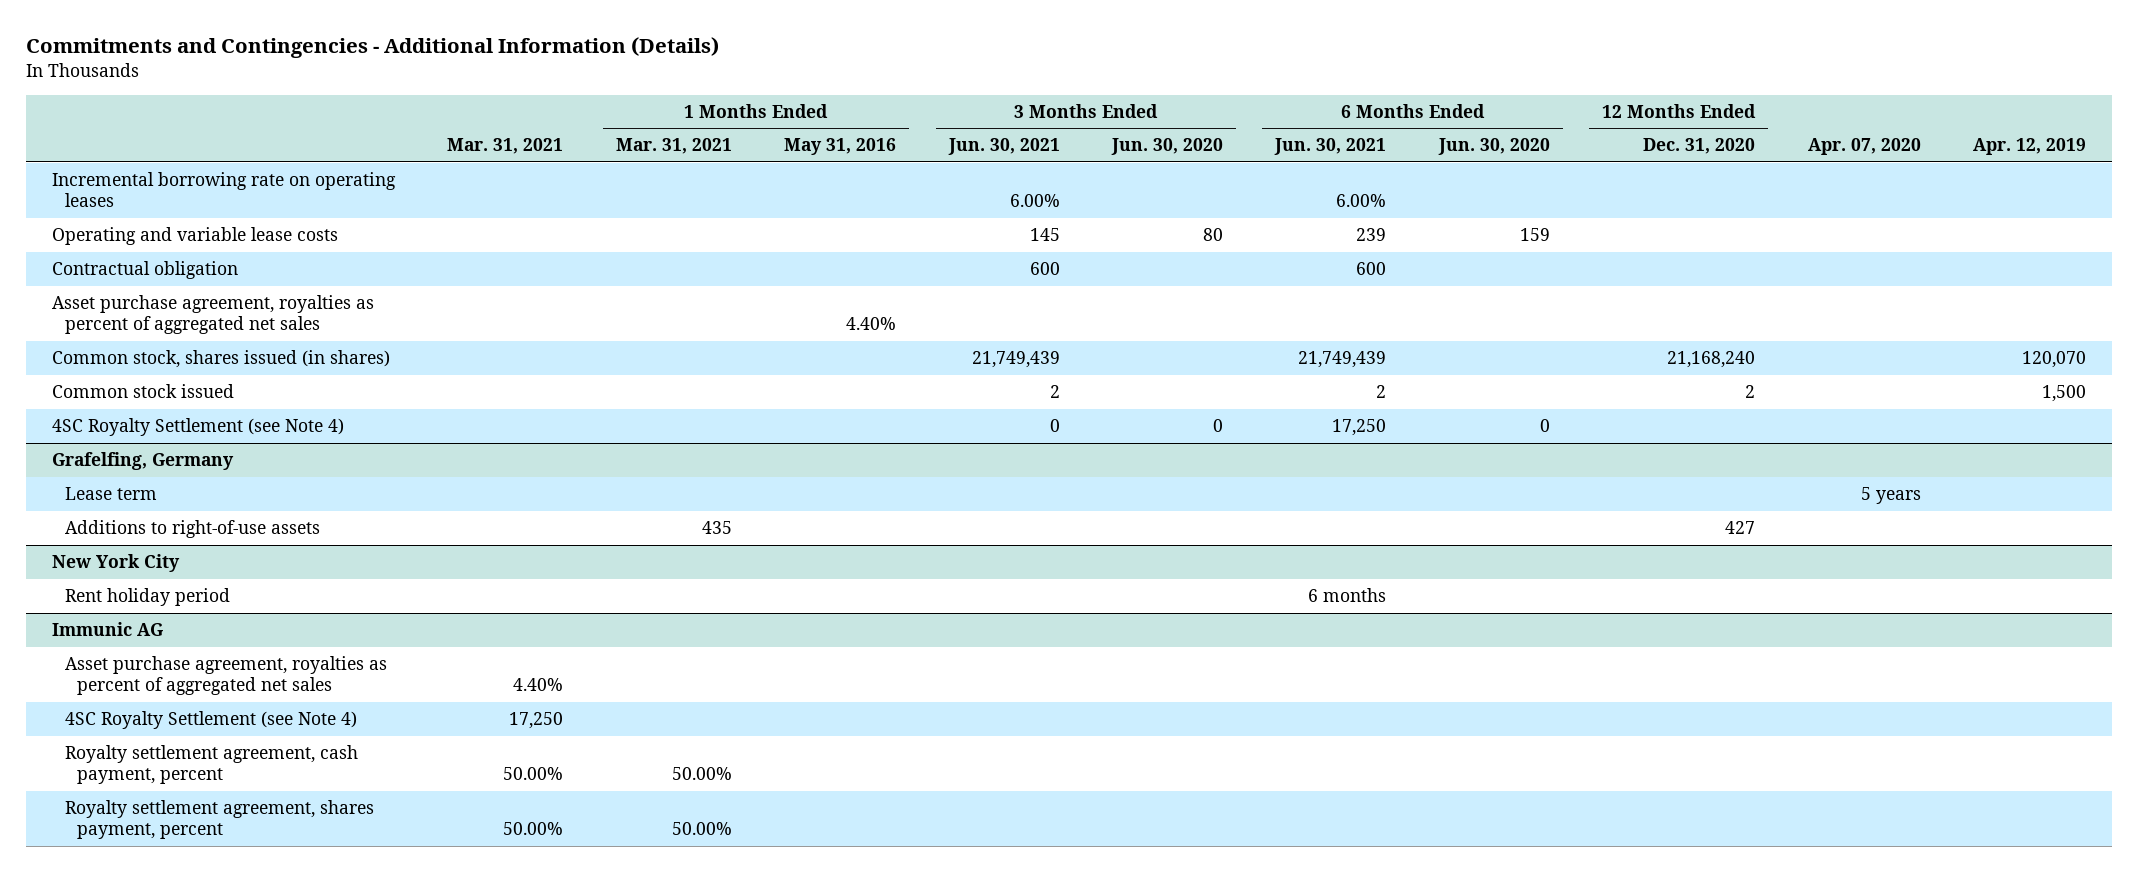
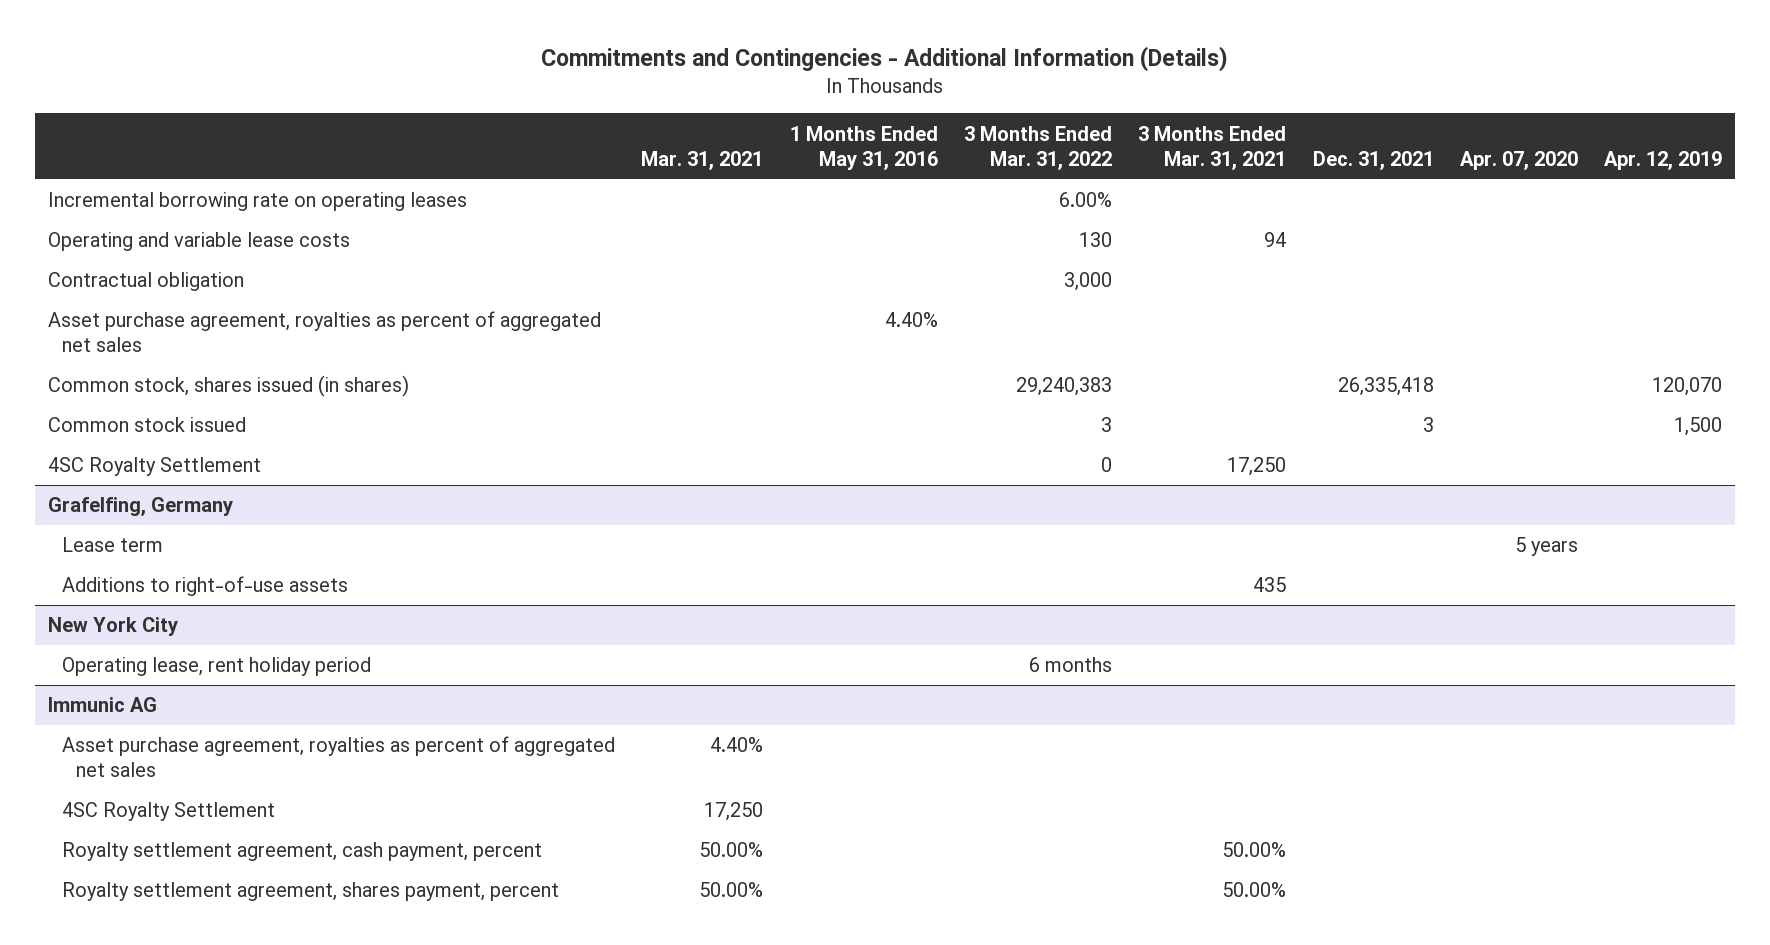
- | Mar. 31, 2021 | 1 Months Ended Mar. 31, 2021 | 1 Months Ended May 31, 2016 | 3 Months Ended Jun. 30, 2021 | 3 Months Ended Jun. 30, 2020 | 6 Months Ended Jun. 30, 2021 | 6 Months Ended Jun. 30, 2020 | 12 Months Ended Dec. 31, 2020 | Apr. 07, 2020 | Apr. 12, 2019
+ | Mar. 31, 2021 | 1 Months Ended May 31, 2016 | 3 Months Ended Mar. 31, 2022 | 3 Months Ended Mar. 31, 2021 | Dec. 31, 2021 | Apr. 07, 2020 | Apr. 12, 2019
- 4SC Royalty Settlement (see Note 4) | | | | 0 | 0 | 17,250 | 0 | | |
+ 4SC Royalty Settlement | | | 0 | 17,250 | | |
@ New York City
- Rent holiday period | | | | | | 6 months | | | |
+ Operating lease, rent holiday period | | | 6 months | | | |
@ Immunic AG
- 4SC Royalty Settlement (see Note 4) | 17,250 | | | | | | | | |
+ 4SC Royalty Settlement | 17,250 | | | | | |

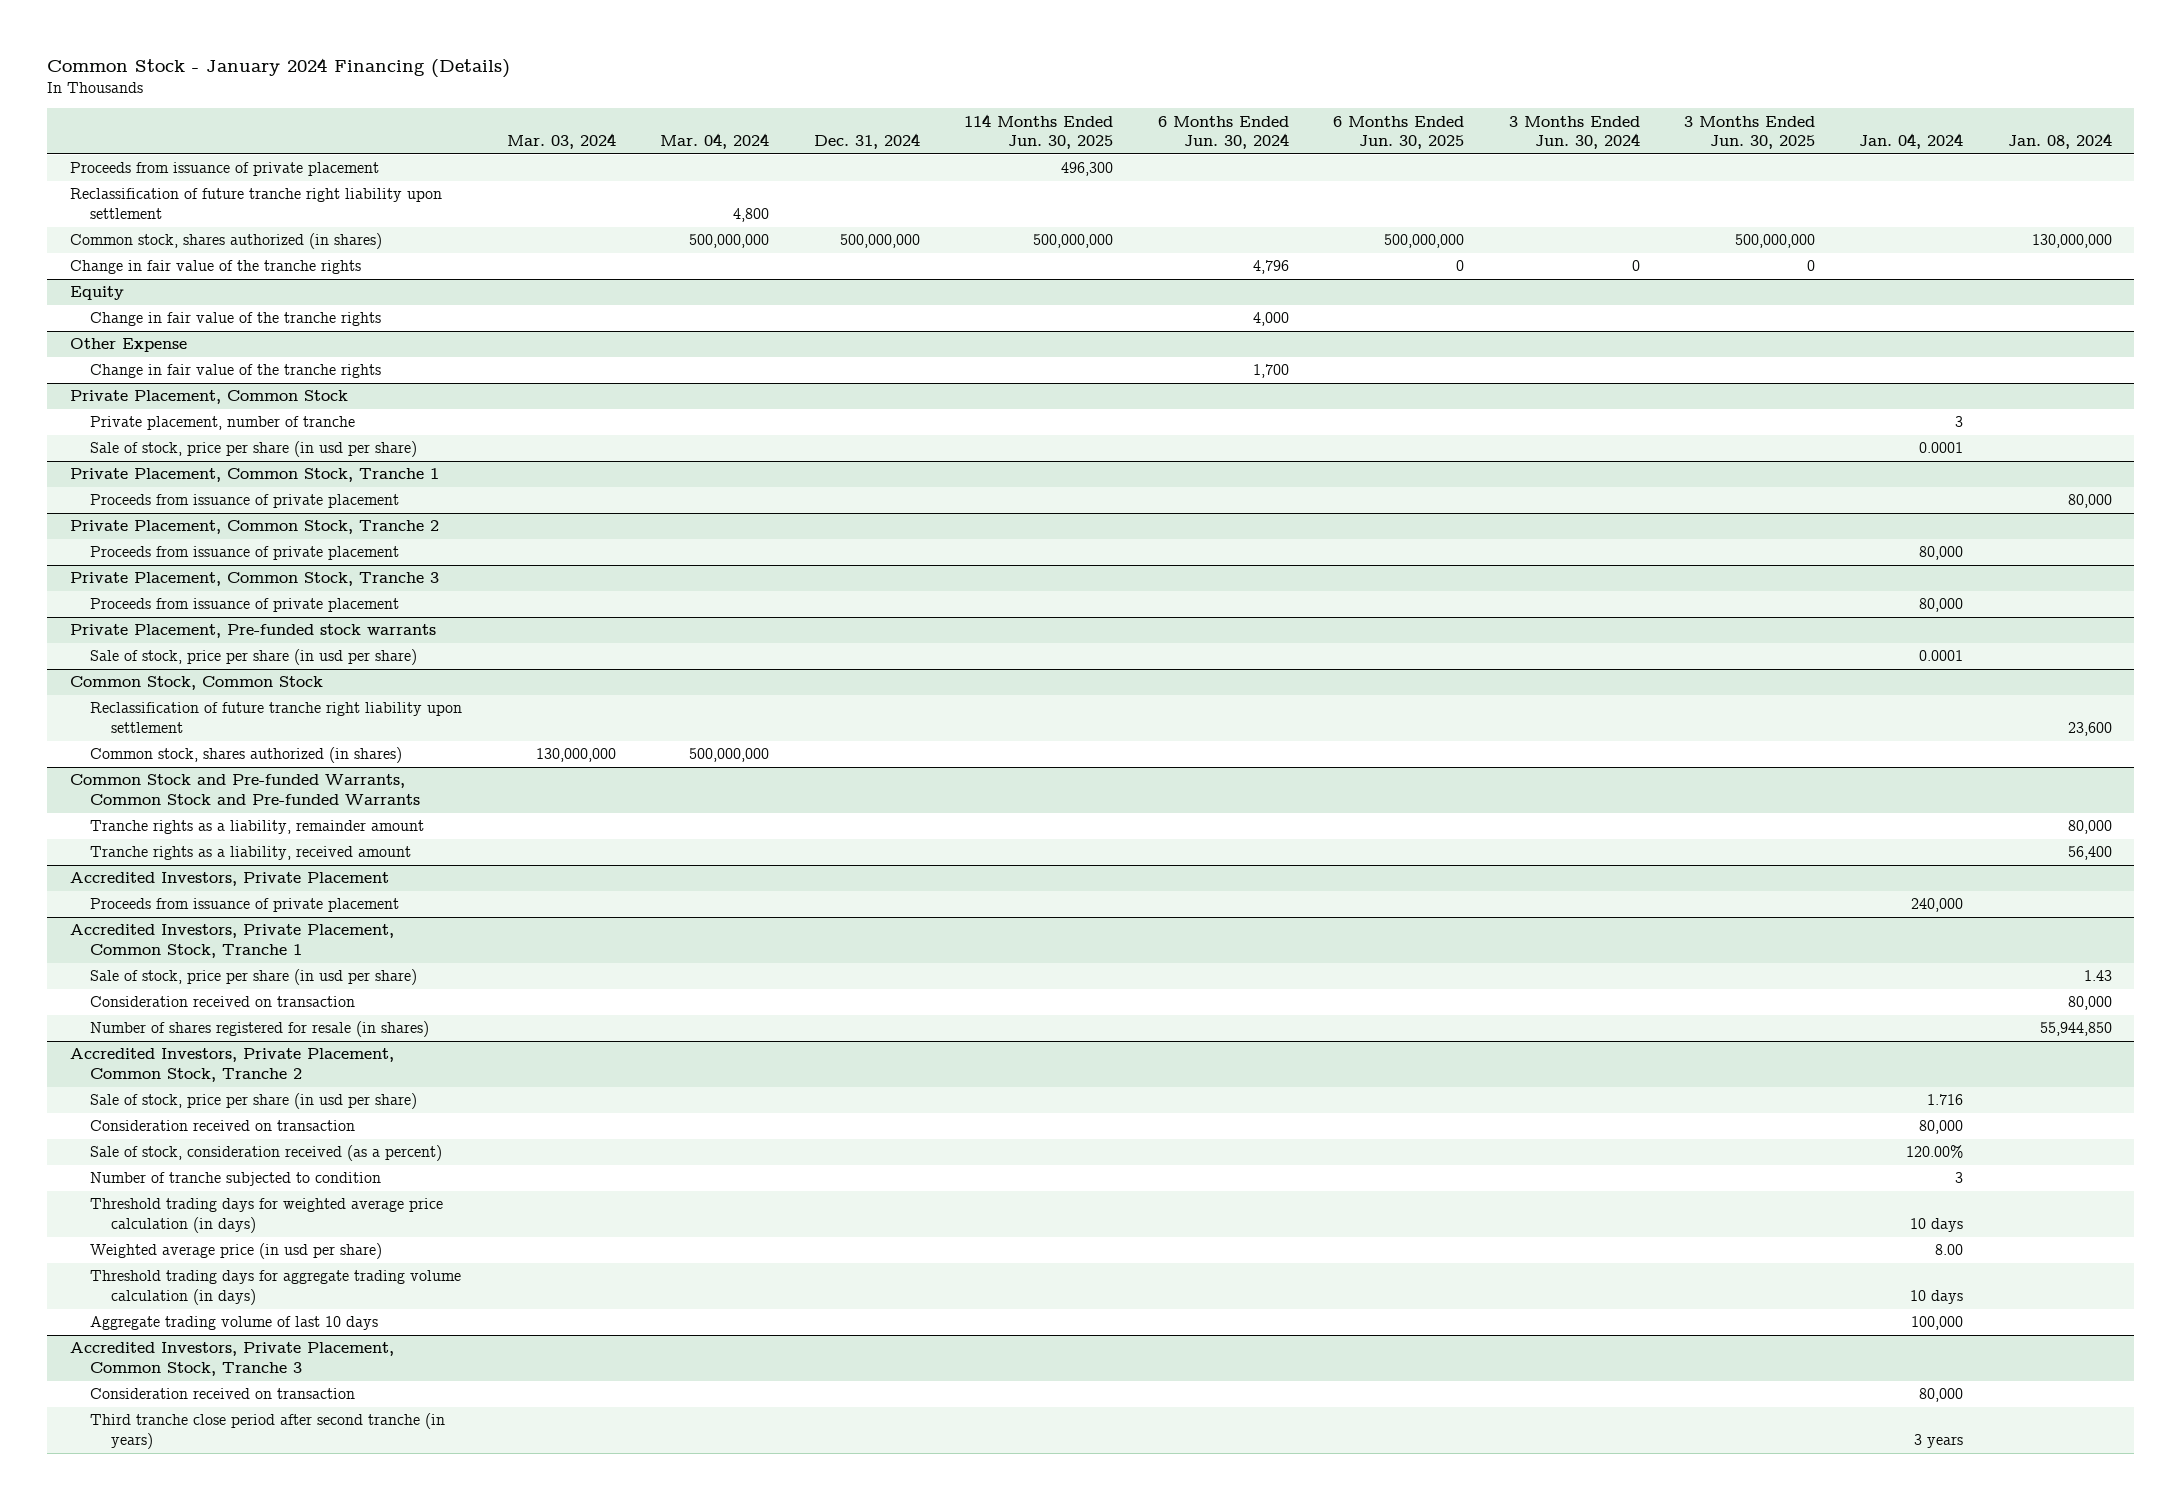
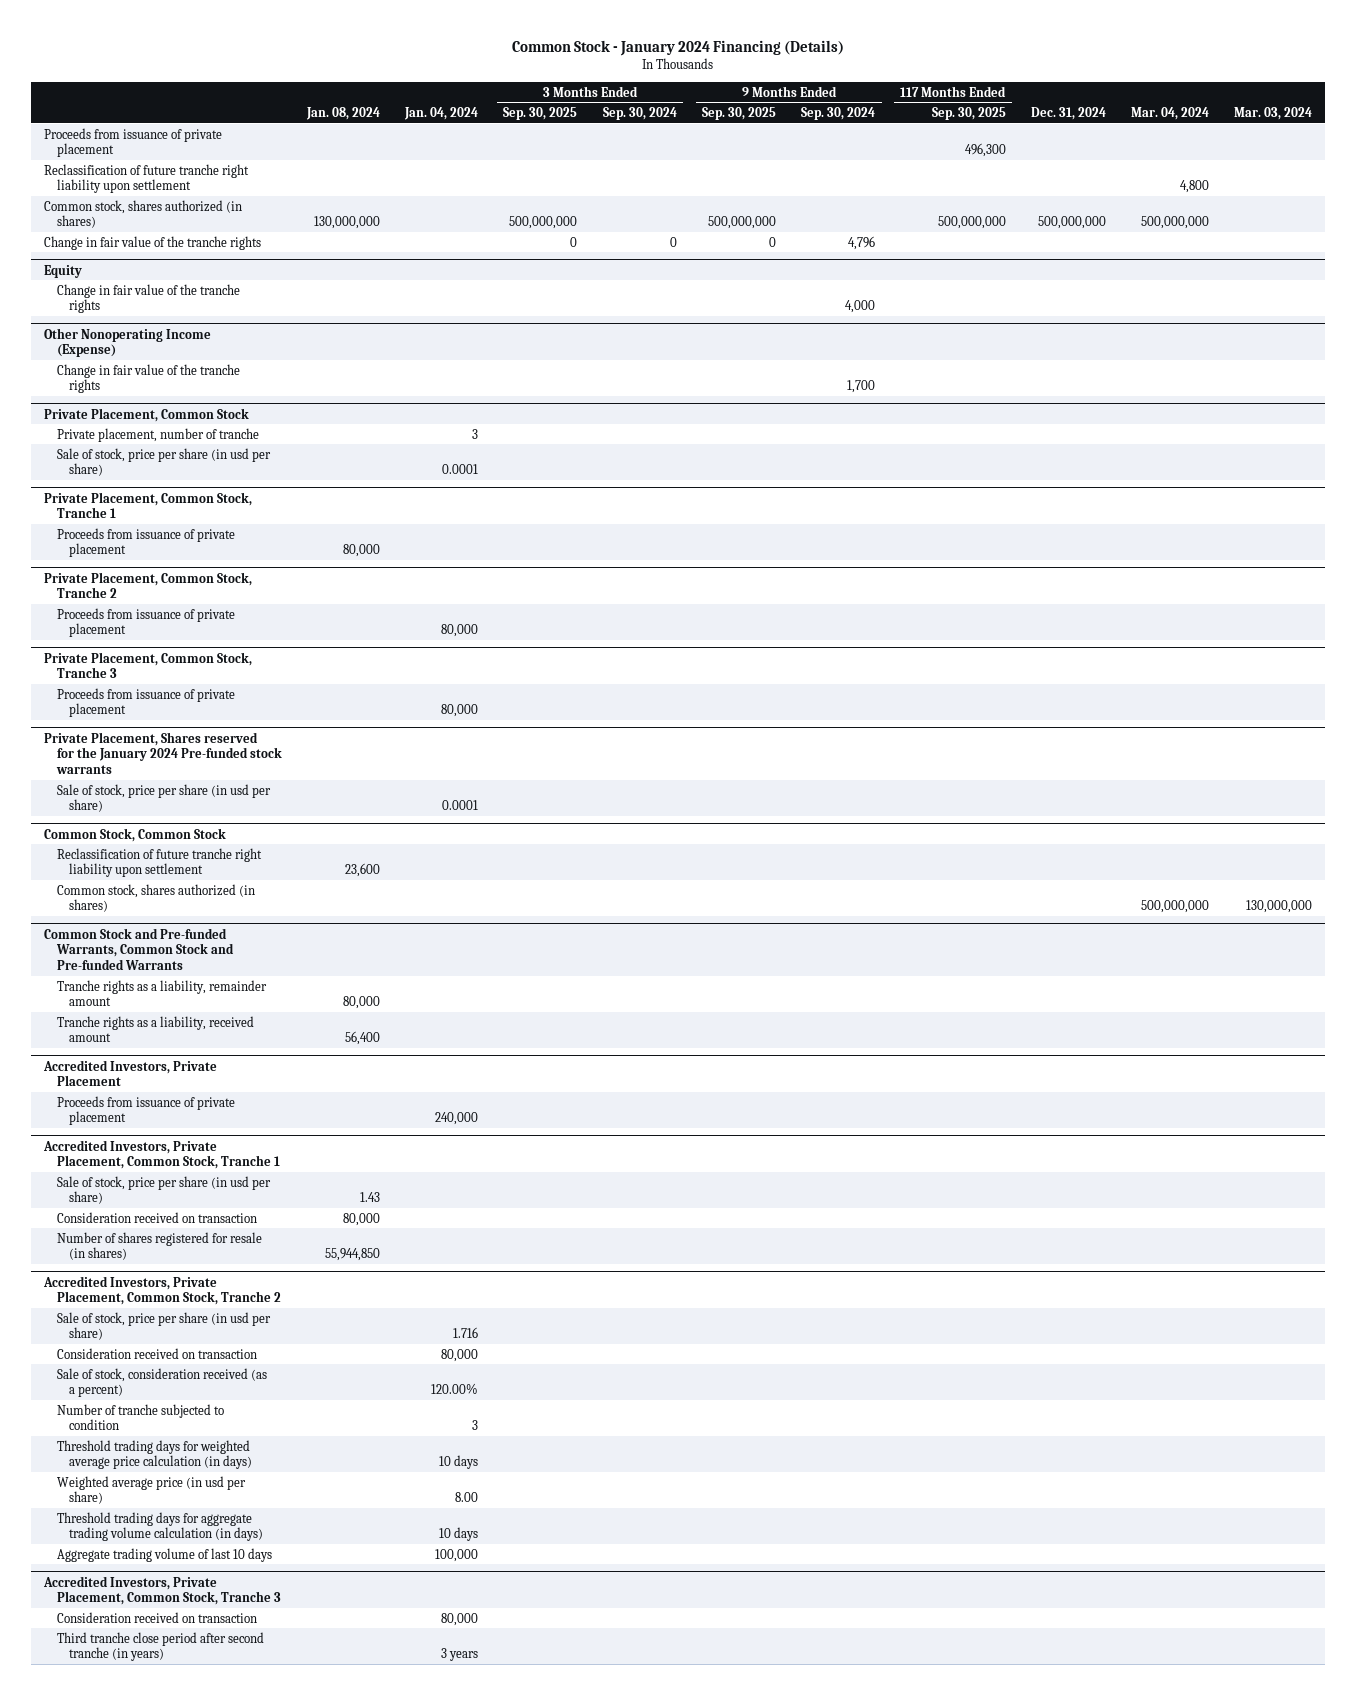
- | Mar. 03, 2024 | Mar. 04, 2024 | Dec. 31, 2024 | 114 Months Ended Jun. 30, 2025 | 6 Months Ended Jun. 30, 2024 | 6 Months Ended Jun. 30, 2025 | 3 Months Ended Jun. 30, 2024 | 3 Months Ended Jun. 30, 2025 | Jan. 04, 2024 | Jan. 08, 2024
+ | Jan. 08, 2024 | Jan. 04, 2024 | 3 Months Ended Sep. 30, 2025 | 3 Months Ended Sep. 30, 2024 | 9 Months Ended Sep. 30, 2025 | 9 Months Ended Sep. 30, 2024 | 117 Months Ended Sep. 30, 2025 | Dec. 31, 2024 | Mar. 04, 2024 | Mar. 03, 2024
- Other Expense
+ Other Nonoperating Income (Expense)
- Private Placement, Pre-funded stock warrants
+ Private Placement, Shares reserved for the January 2024 Pre-funded stock warrants

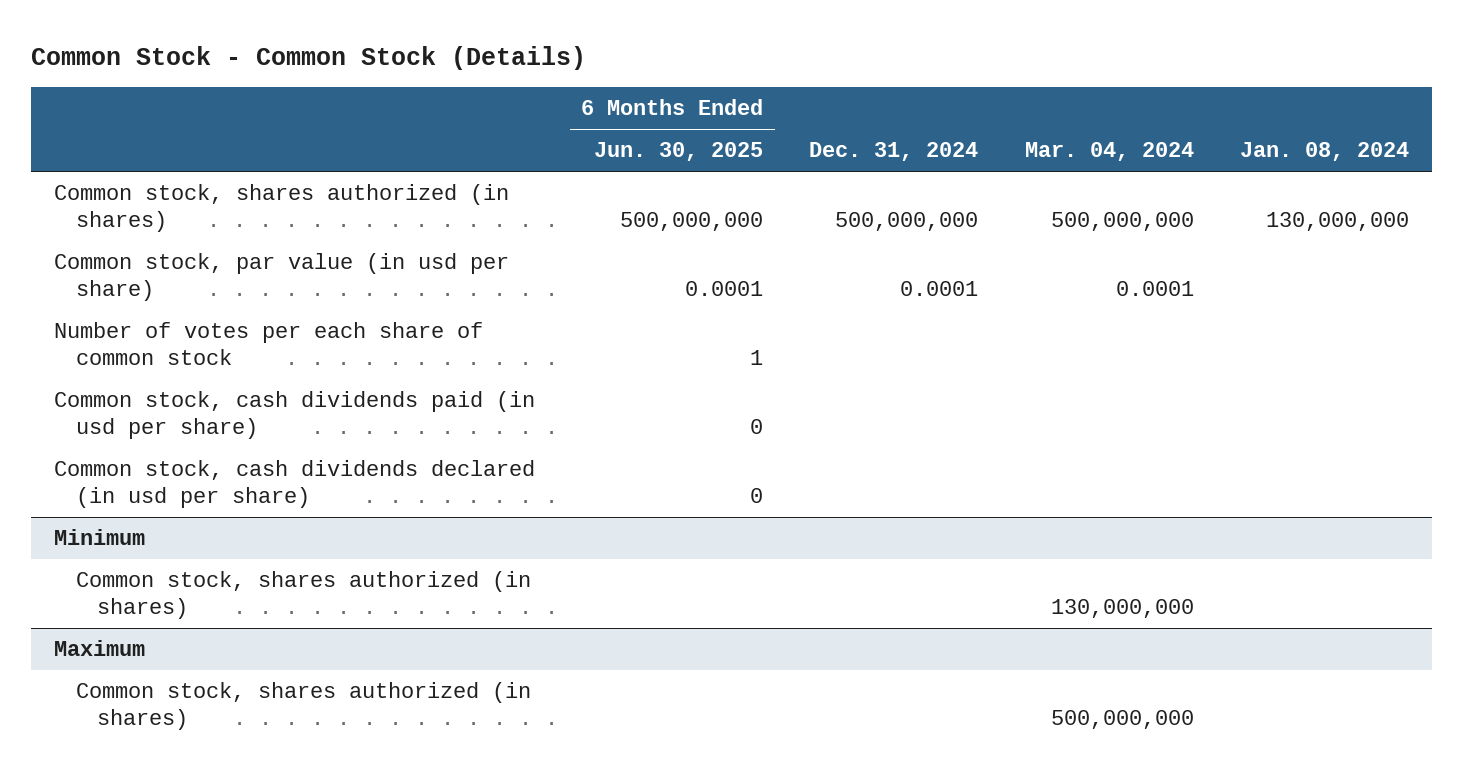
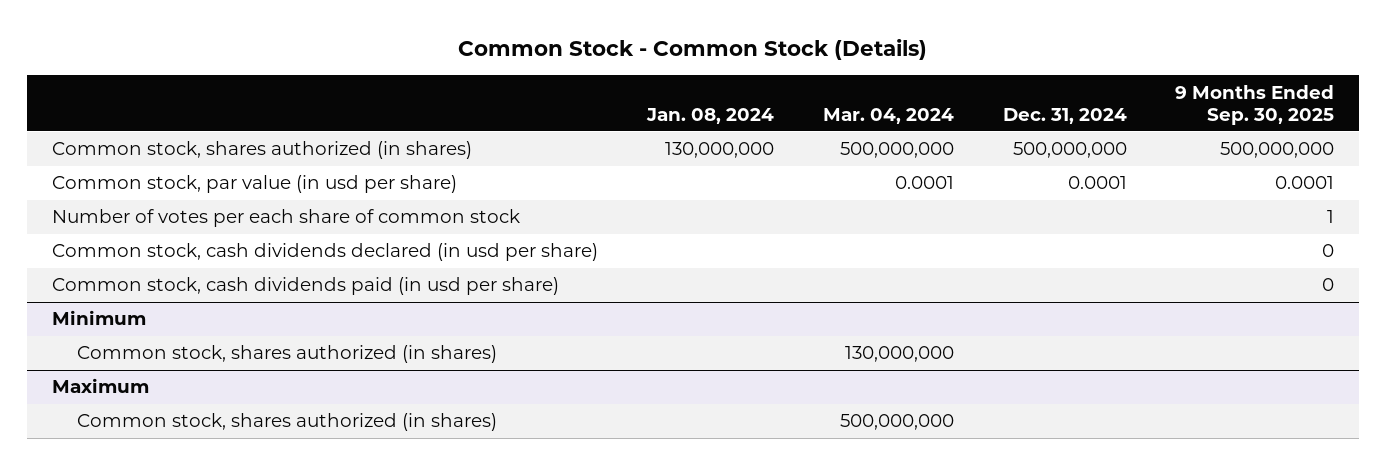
- | 6 Months Ended Jun. 30, 2025 | Dec. 31, 2024 | Mar. 04, 2024 | Jan. 08, 2024
+ | Jan. 08, 2024 | Mar. 04, 2024 | Dec. 31, 2024 | 9 Months Ended Sep. 30, 2025
moved down: Common stock, cash dividends paid (in usd per share) | | | | 0

